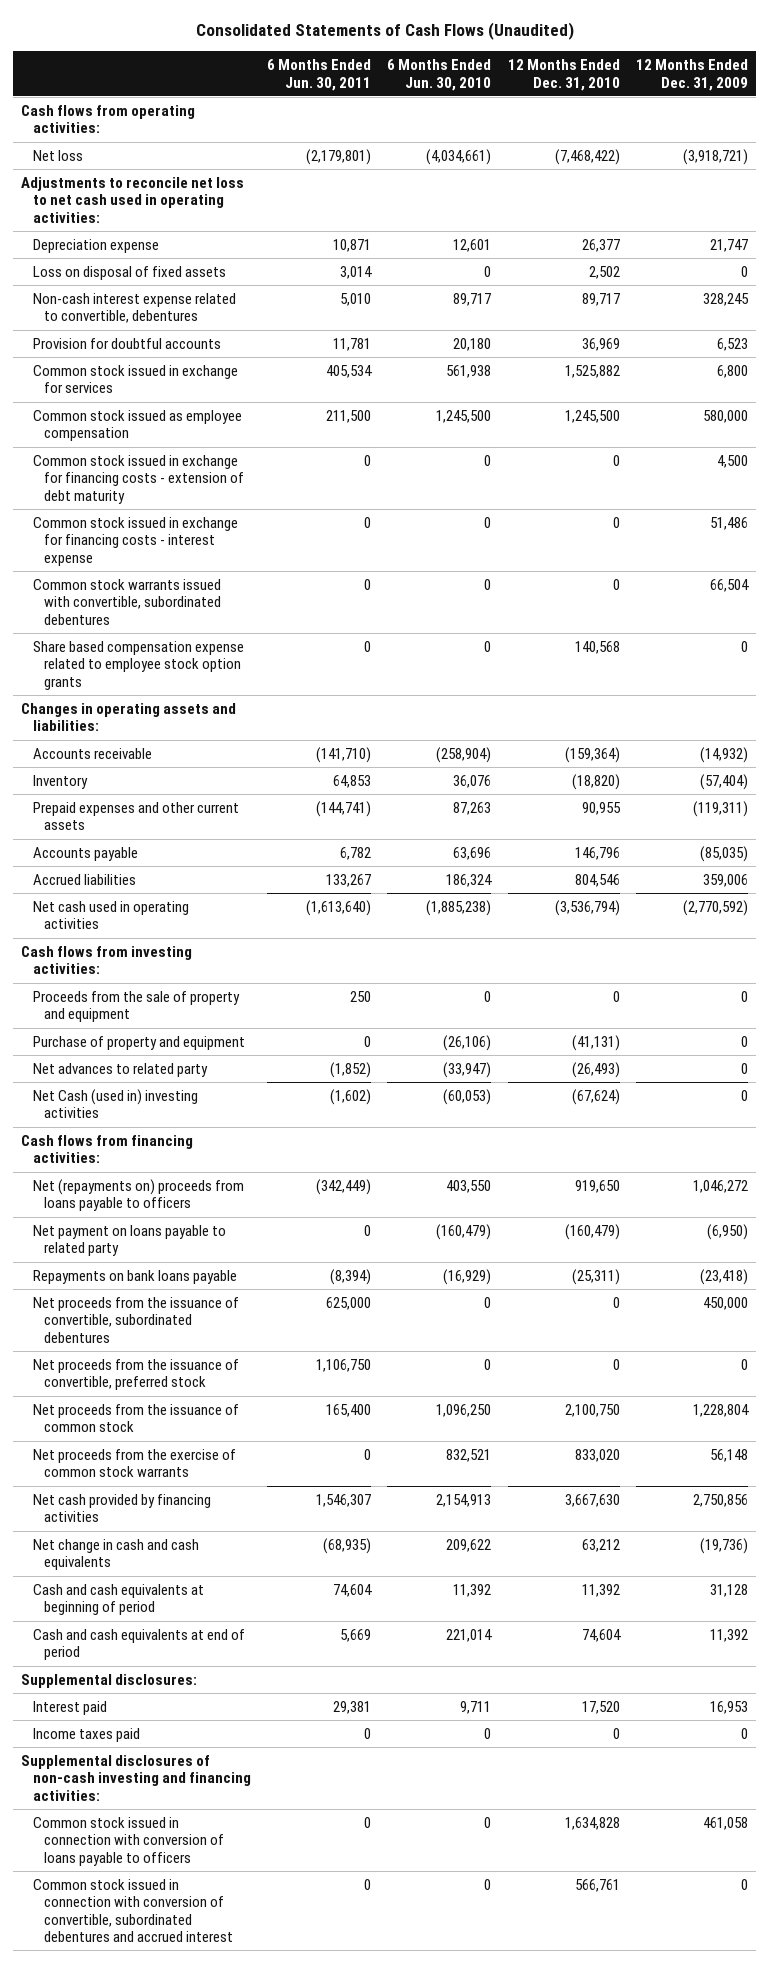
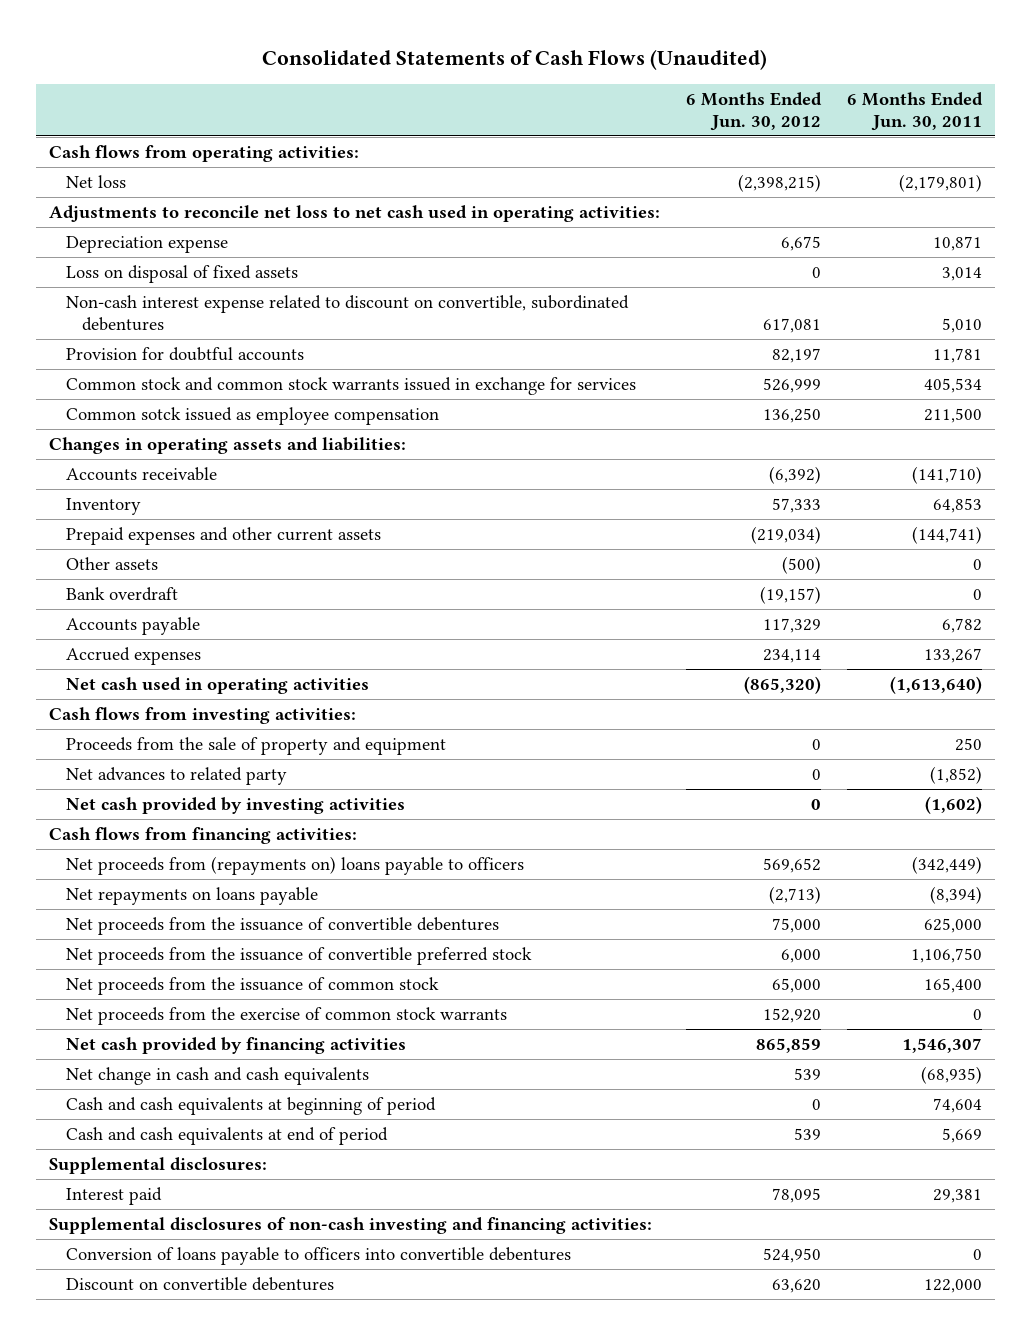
- | 6 Months Ended Jun. 30, 2011 | 6 Months Ended Jun. 30, 2010 | 12 Months Ended Dec. 31, 2010 | 12 Months Ended Dec. 31, 2009
+ | 6 Months Ended Jun. 30, 2012 | 6 Months Ended Jun. 30, 2011
- Non-cash interest expense related to convertible, debentures | 5,010 | 89,717 | 89,717 | 328,245
+ Non-cash interest expense related to discount on convertible, subordinated debentures | 617,081 | 5,010
- Common stock issued in exchange for services | 405,534 | 561,938 | 1,525,882 | 6,800
- Common stock issued as employee compensation | 211,500 | 1,245,500 | 1,245,500 | 580,000
- Common stock issued in exchange for financing costs - extension of debt maturity | 0 | 0 | 0 | 4,500
- Common stock issued in exchange for financing costs - interest expense | 0 | 0 | 0 | 51,486
- Common stock warrants issued with convertible, subordinated debentures | 0 | 0 | 0 | 66,504
- Share based compensation expense related to employee stock option grants | 0 | 0 | 140,568 | 0
+ Common stock and common stock warrants issued in exchange for services | 526,999 | 405,534
+ Common sotck issued as employee compensation | 136,250 | 211,500
+ Other assets | (500) | 0
+ Bank overdraft | (19,157) | 0
- Accrued liabilities | 133,267 | 186,324 | 804,546 | 359,006
+ Accrued expenses | 234,114 | 133,267
- Purchase of property and equipment | 0 | (26,106) | (41,131) | 0
- Net Cash (used in) investing activities | (1,602) | (60,053) | (67,624) | 0
+ Net cash provided by investing activities | 0 | (1,602)
- Net (repayments on) proceeds from loans payable to officers | (342,449) | 403,550 | 919,650 | 1,046,272
- Net payment on loans payable to related party | 0 | (160,479) | (160,479) | (6,950)
- Repayments on bank loans payable | (8,394) | (16,929) | (25,311) | (23,418)
- Net proceeds from the issuance of convertible, subordinated debentures | 625,000 | 0 | 0 | 450,000
- Net proceeds from the issuance of convertible, preferred stock | 1,106,750 | 0 | 0 | 0
+ Net proceeds from (repayments on) loans payable to officers | 569,652 | (342,449)
+ Net repayments on loans payable | (2,713) | (8,394)
+ Net proceeds from the issuance of convertible debentures | 75,000 | 625,000
+ Net proceeds from the issuance of convertible preferred stock | 6,000 | 1,106,750
- Income taxes paid | 0 | 0 | 0 | 0
- Common stock issued in connection with conversion of loans payable to officers | 0 | 0 | 1,634,828 | 461,058
- Common stock issued in connection with conversion of convertible, subordinated debentures and accrued interest | 0 | 0 | 566,761 | 0
+ Conversion of loans payable to officers into convertible debentures | 524,950 | 0
+ Discount on convertible debentures | 63,620 | 122,000

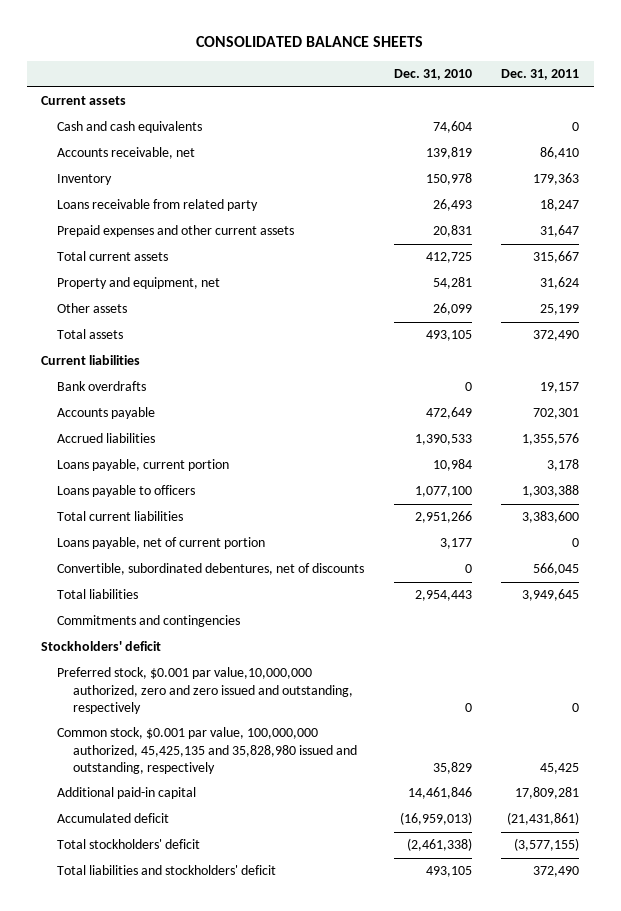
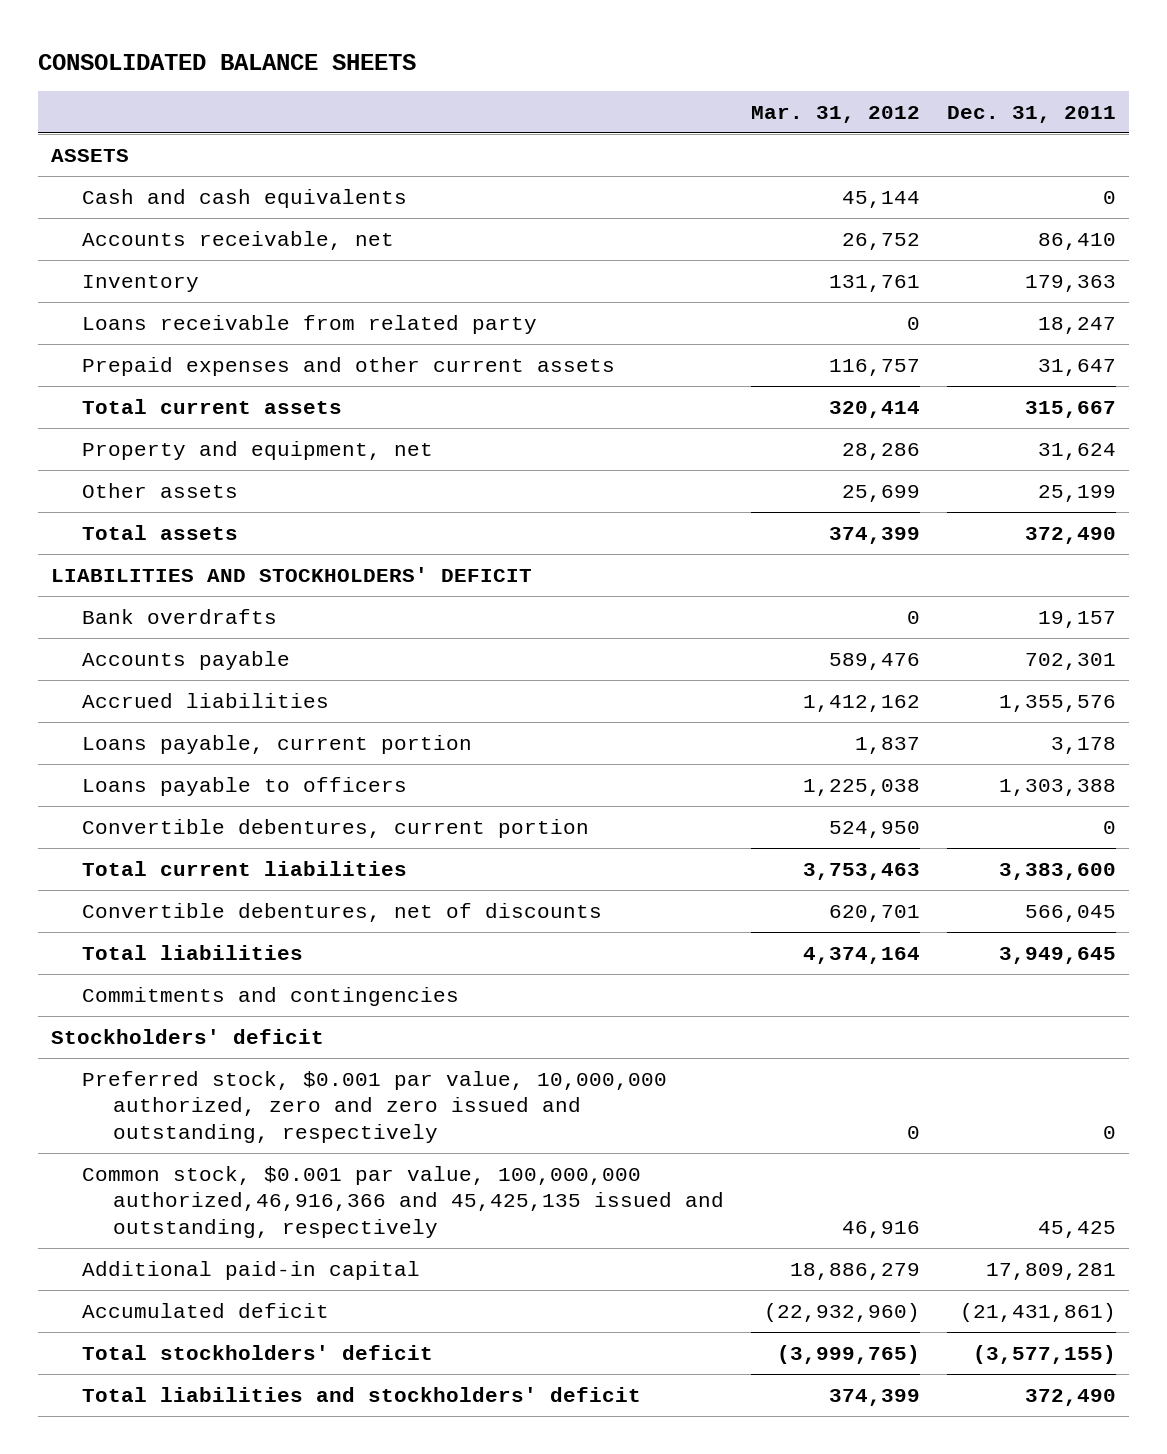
- | Dec. 31, 2010 | Dec. 31, 2011
+ | Mar. 31, 2012 | Dec. 31, 2011
- Current assets
+ ASSETS
- Current liabilities
+ LIABILITIES AND STOCKHOLDERS' DEFICIT
+ Convertible debentures, current portion | 524,950 | 0
- Loans payable, net of current portion | 3,177 | 0
- Convertible, subordinated debentures, net of discounts | 0 | 566,045
+ Convertible debentures, net of discounts | 620,701 | 566,045
- Preferred stock, $0.001 par value,10,000,000 authorized, zero and zero issued and outstanding, respectively | 0 | 0
- Common stock, $0.001 par value, 100,000,000 authorized, 45,425,135 and 35,828,980 issued and outstanding, respectively | 35,829 | 45,425
+ Preferred stock, $0.001 par value, 10,000,000 authorized, zero and zero issued and outstanding, respectively | 0 | 0
+ Common stock, $0.001 par value, 100,000,000 authorized,46,916,366 and 45,425,135 issued and outstanding, respectively | 46,916 | 45,425

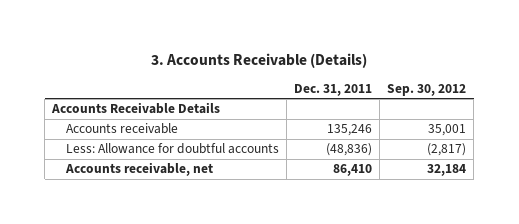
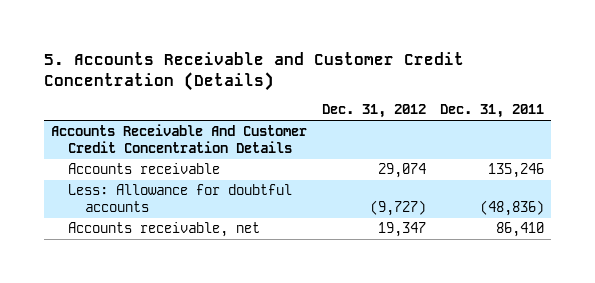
- 3. Accounts Receivable (Details)
+ 5. Accounts Receivable and Customer Credit Concentration (Details)
- | Dec. 31, 2011 | Sep. 30, 2012
+ | Dec. 31, 2012 | Dec. 31, 2011
- Accounts Receivable Details
+ Accounts Receivable And Customer Credit Concentration Details

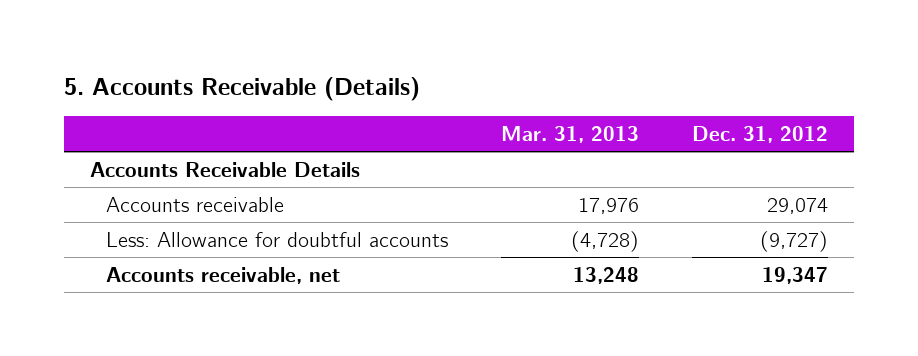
- 5. Accounts Receivable and Customer Credit Concentration (Details)
+ 5. Accounts Receivable (Details)
- | Dec. 31, 2012 | Dec. 31, 2011
+ | Mar. 31, 2013 | Dec. 31, 2012
- Accounts Receivable And Customer Credit Concentration Details
+ Accounts Receivable Details

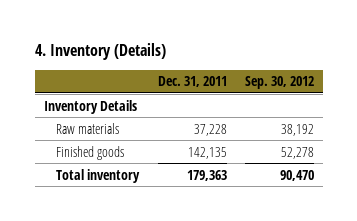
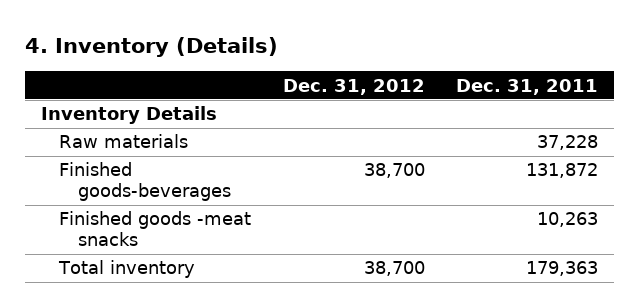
- | Dec. 31, 2011 | Sep. 30, 2012
+ | Dec. 31, 2012 | Dec. 31, 2011
- Finished goods | 142,135 | 52,278
+ Finished goods-beverages | 38,700 | 131,872
+ Finished goods -meat snacks | | 10,263

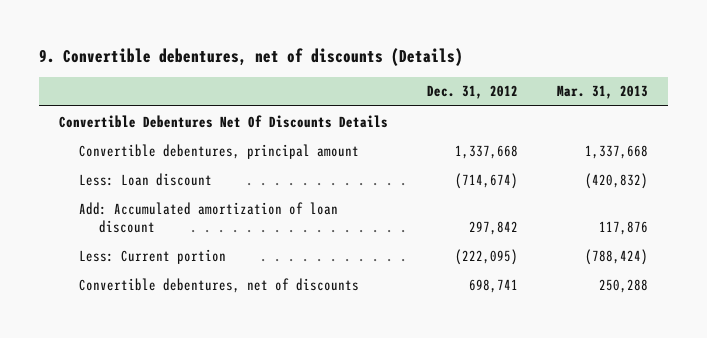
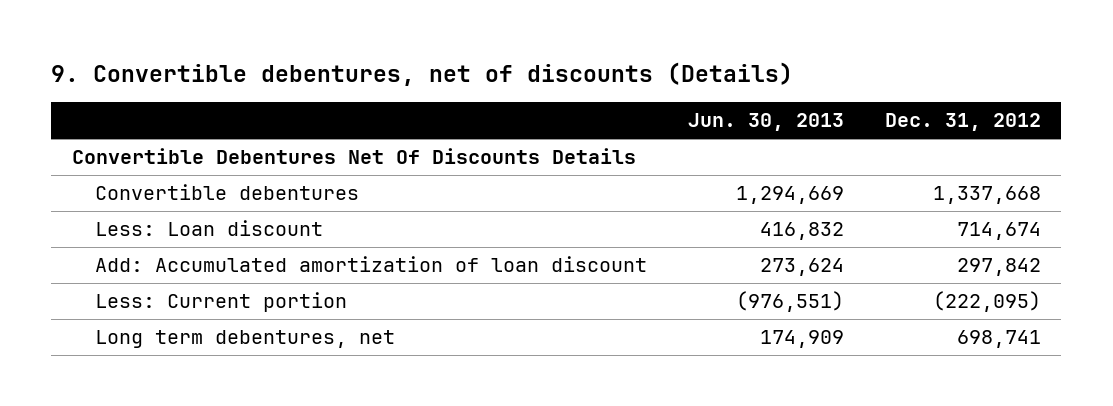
- | Dec. 31, 2012 | Mar. 31, 2013
+ | Jun. 30, 2013 | Dec. 31, 2012
- Convertible debentures, principal amount | 1,337,668 | 1,337,668
- Less: Loan discount | (714,674) | (420,832)
+ Convertible debentures | 1,294,669 | 1,337,668
+ Less: Loan discount | 416,832 | 714,674
- Convertible debentures, net of discounts | 698,741 | 250,288
+ Long term debentures, net | 174,909 | 698,741

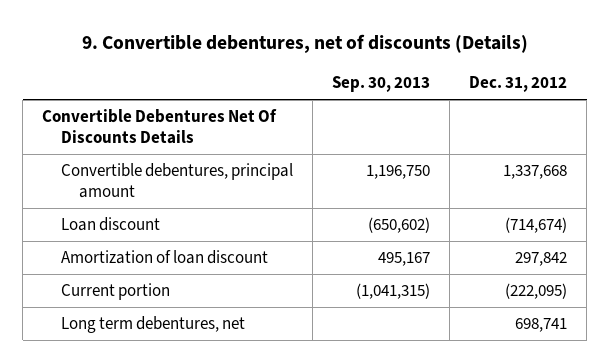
- | Jun. 30, 2013 | Dec. 31, 2012
+ | Sep. 30, 2013 | Dec. 31, 2012
- Convertible debentures | 1,294,669 | 1,337,668
- Less: Loan discount | 416,832 | 714,674
- Add: Accumulated amortization of loan discount | 273,624 | 297,842
- Less: Current portion | (976,551) | (222,095)
+ Convertible debentures, principal amount | 1,196,750 | 1,337,668
+ Loan discount | (650,602) | (714,674)
+ Amortization of loan discount | 495,167 | 297,842
+ Current portion | (1,041,315) | (222,095)

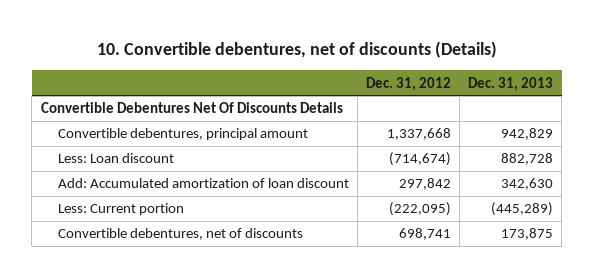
- 9. Convertible debentures, net of discounts (Details)
+ 10. Convertible debentures, net of discounts (Details)
- | Sep. 30, 2013 | Dec. 31, 2012
+ | Dec. 31, 2012 | Dec. 31, 2013
- Loan discount | (650,602) | (714,674)
- Amortization of loan discount | 495,167 | 297,842
- Current portion | (1,041,315) | (222,095)
- Long term debentures, net | | 698,741
+ Less: Loan discount | (714,674) | 882,728
+ Add: Accumulated amortization of loan discount | 297,842 | 342,630
+ Less: Current portion | (222,095) | (445,289)
+ Convertible debentures, net of discounts | 698,741 | 173,875

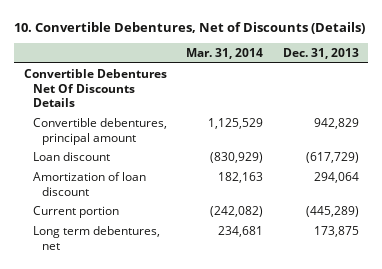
- 10. Convertible debentures, net of discounts (Details)
+ 10. Convertible Debentures, Net of Discounts (Details)
- | Dec. 31, 2012 | Dec. 31, 2013
+ | Mar. 31, 2014 | Dec. 31, 2013
- Less: Loan discount | (714,674) | 882,728
- Add: Accumulated amortization of loan discount | 297,842 | 342,630
- Less: Current portion | (222,095) | (445,289)
- Convertible debentures, net of discounts | 698,741 | 173,875
+ Loan discount | (830,929) | (617,729)
+ Amortization of loan discount | 182,163 | 294,064
+ Current portion | (242,082) | (445,289)
+ Long term debentures, net | 234,681 | 173,875

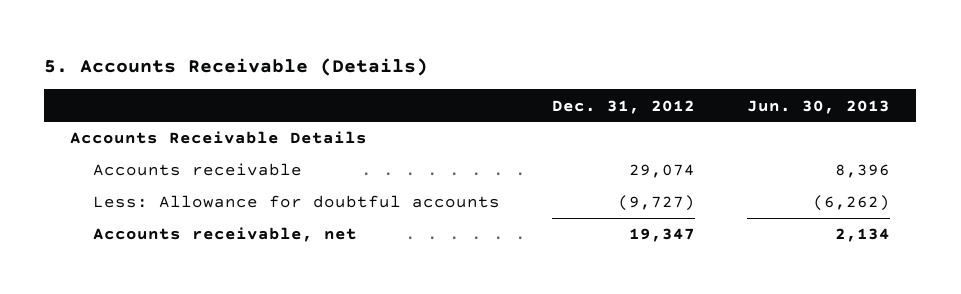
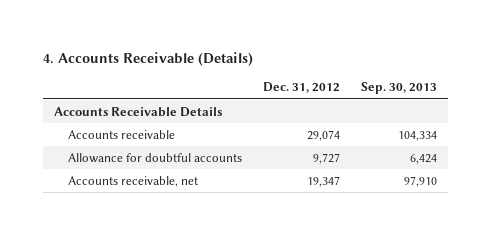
- 5. Accounts Receivable (Details)
+ 4. Accounts Receivable (Details)
- | Dec. 31, 2012 | Jun. 30, 2013
+ | Dec. 31, 2012 | Sep. 30, 2013
- Less: Allowance for doubtful accounts | (9,727) | (6,262)
+ Allowance for doubtful accounts | 9,727 | 6,424

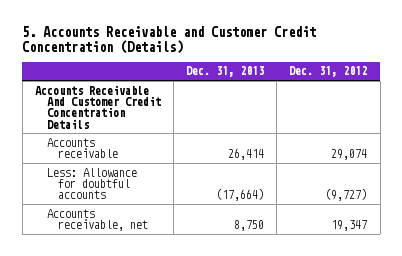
- 4. Accounts Receivable (Details)
+ 5. Accounts Receivable and Customer Credit Concentration (Details)
- | Dec. 31, 2012 | Sep. 30, 2013
+ | Dec. 31, 2013 | Dec. 31, 2012
- Accounts Receivable Details
+ Accounts Receivable And Customer Credit Concentration Details
- Allowance for doubtful accounts | 9,727 | 6,424
+ Less: Allowance for doubtful accounts | (17,664) | (9,727)

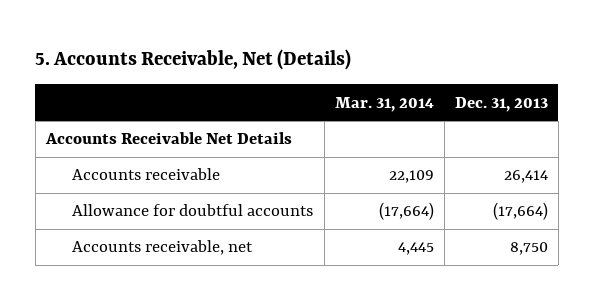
- 5. Accounts Receivable and Customer Credit Concentration (Details)
+ 5. Accounts Receivable, Net (Details)
- | Dec. 31, 2013 | Dec. 31, 2012
+ | Mar. 31, 2014 | Dec. 31, 2013
- Accounts Receivable And Customer Credit Concentration Details
+ Accounts Receivable Net Details
- Less: Allowance for doubtful accounts | (17,664) | (9,727)
+ Allowance for doubtful accounts | (17,664) | (17,664)

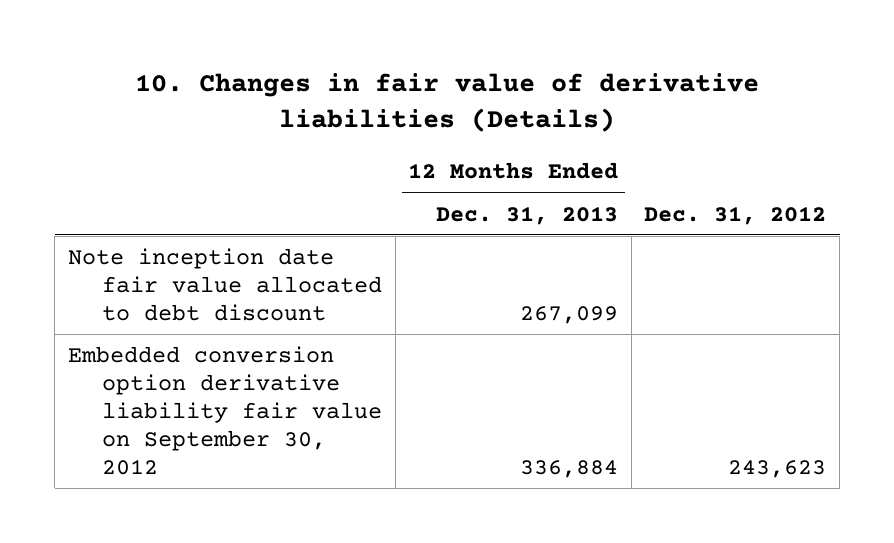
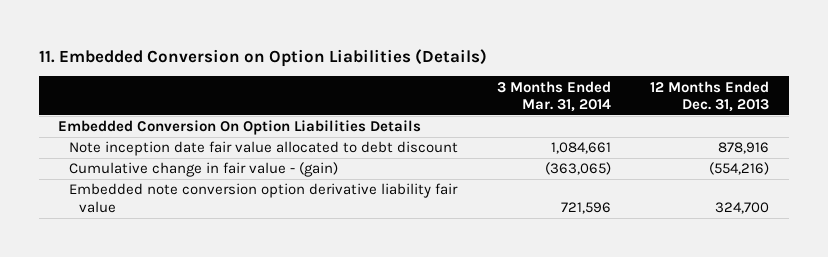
- 10. Changes in fair value of derivative liabilities (Details)
+ 11. Embedded Conversion on Option Liabilities (Details)
- | 12 Months Ended Dec. 31, 2013 | Dec. 31, 2012
+ | 3 Months Ended Mar. 31, 2014 | 12 Months Ended Dec. 31, 2013
- Note inception date fair value allocated to debt discount | 267,099 |
- Embedded conversion option derivative liability fair value on September 30, 2012 | 336,884 | 243,623
+ Embedded Conversion On Option Liabilities Details
+ Note inception date fair value allocated to debt discount | 1,084,661 | 878,916
+ Cumulative change in fair value - (gain) | (363,065) | (554,216)
+ Embedded note conversion option derivative liability fair value | 721,596 | 324,700

